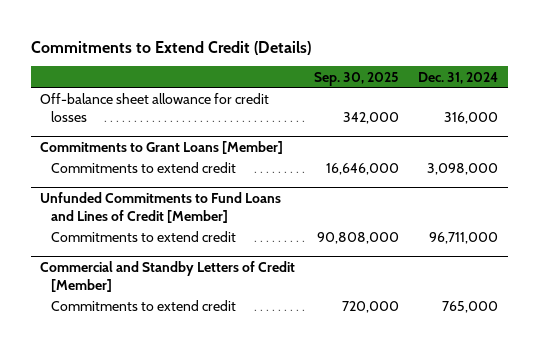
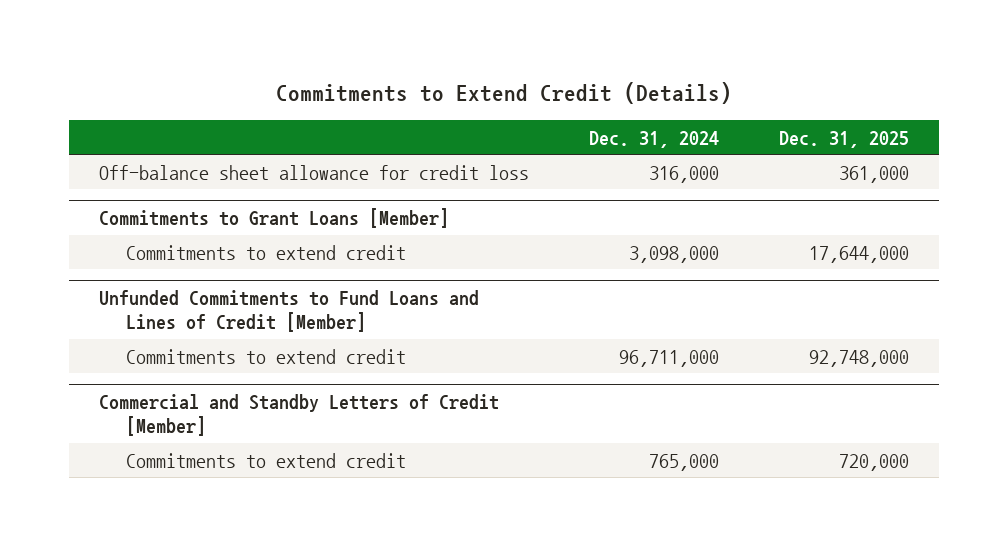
- | Sep. 30, 2025 | Dec. 31, 2024
+ | Dec. 31, 2024 | Dec. 31, 2025
- Off-balance sheet allowance for credit losses | 342,000 | 316,000
+ Off-balance sheet allowance for credit loss | 316,000 | 361,000

